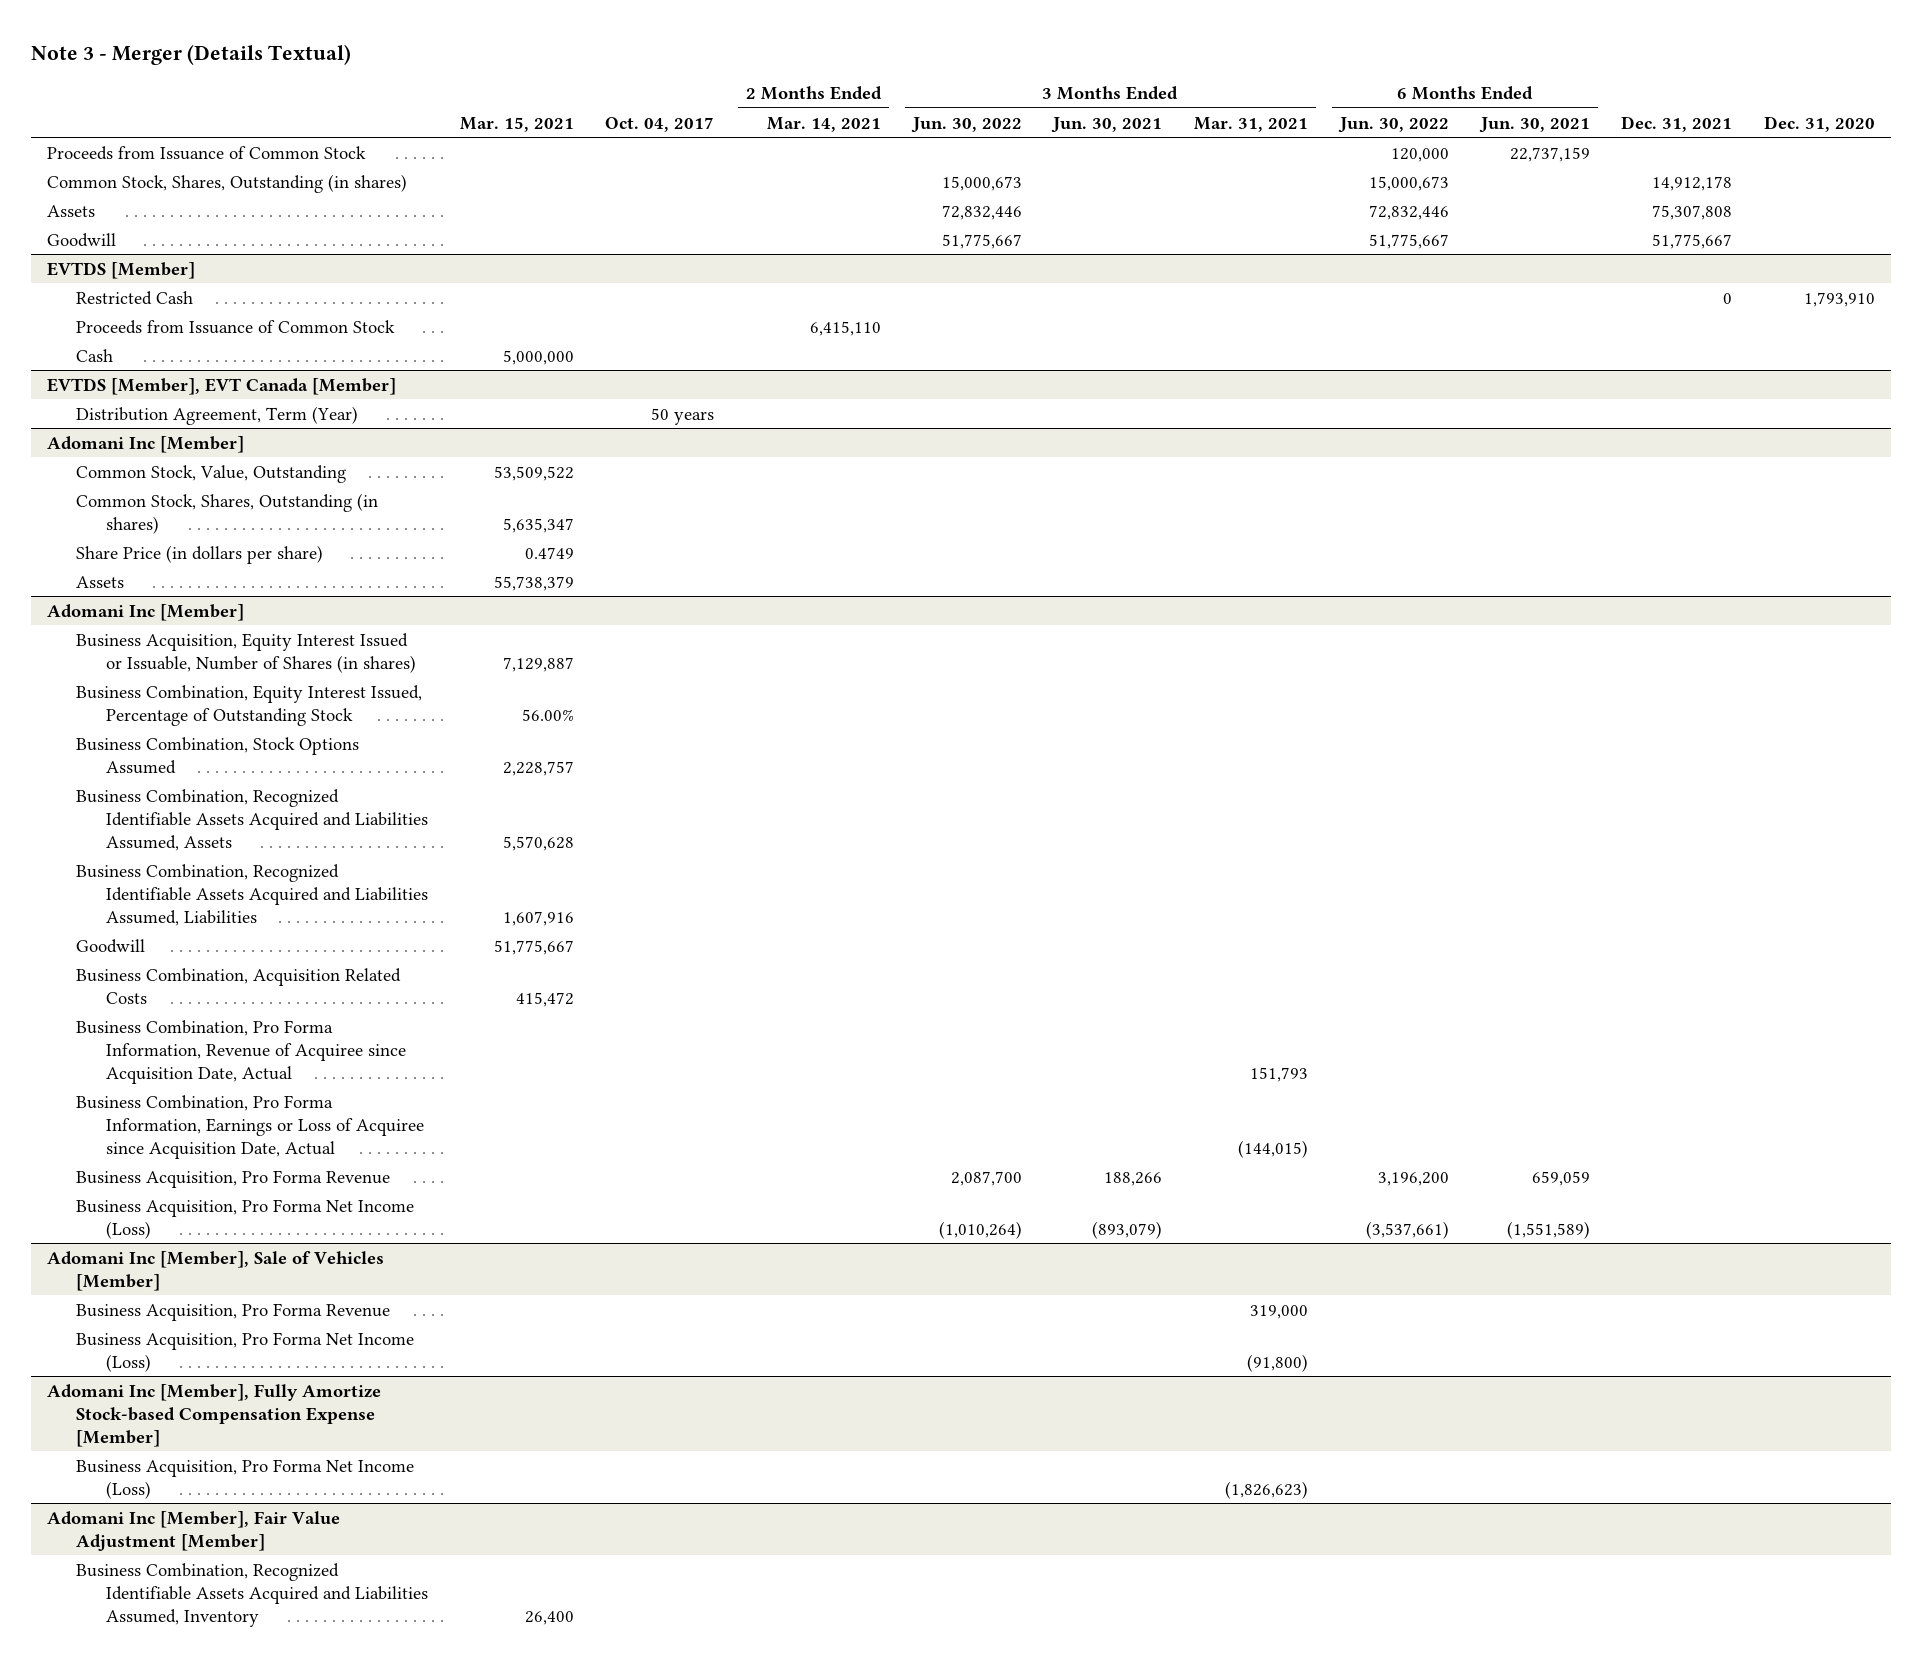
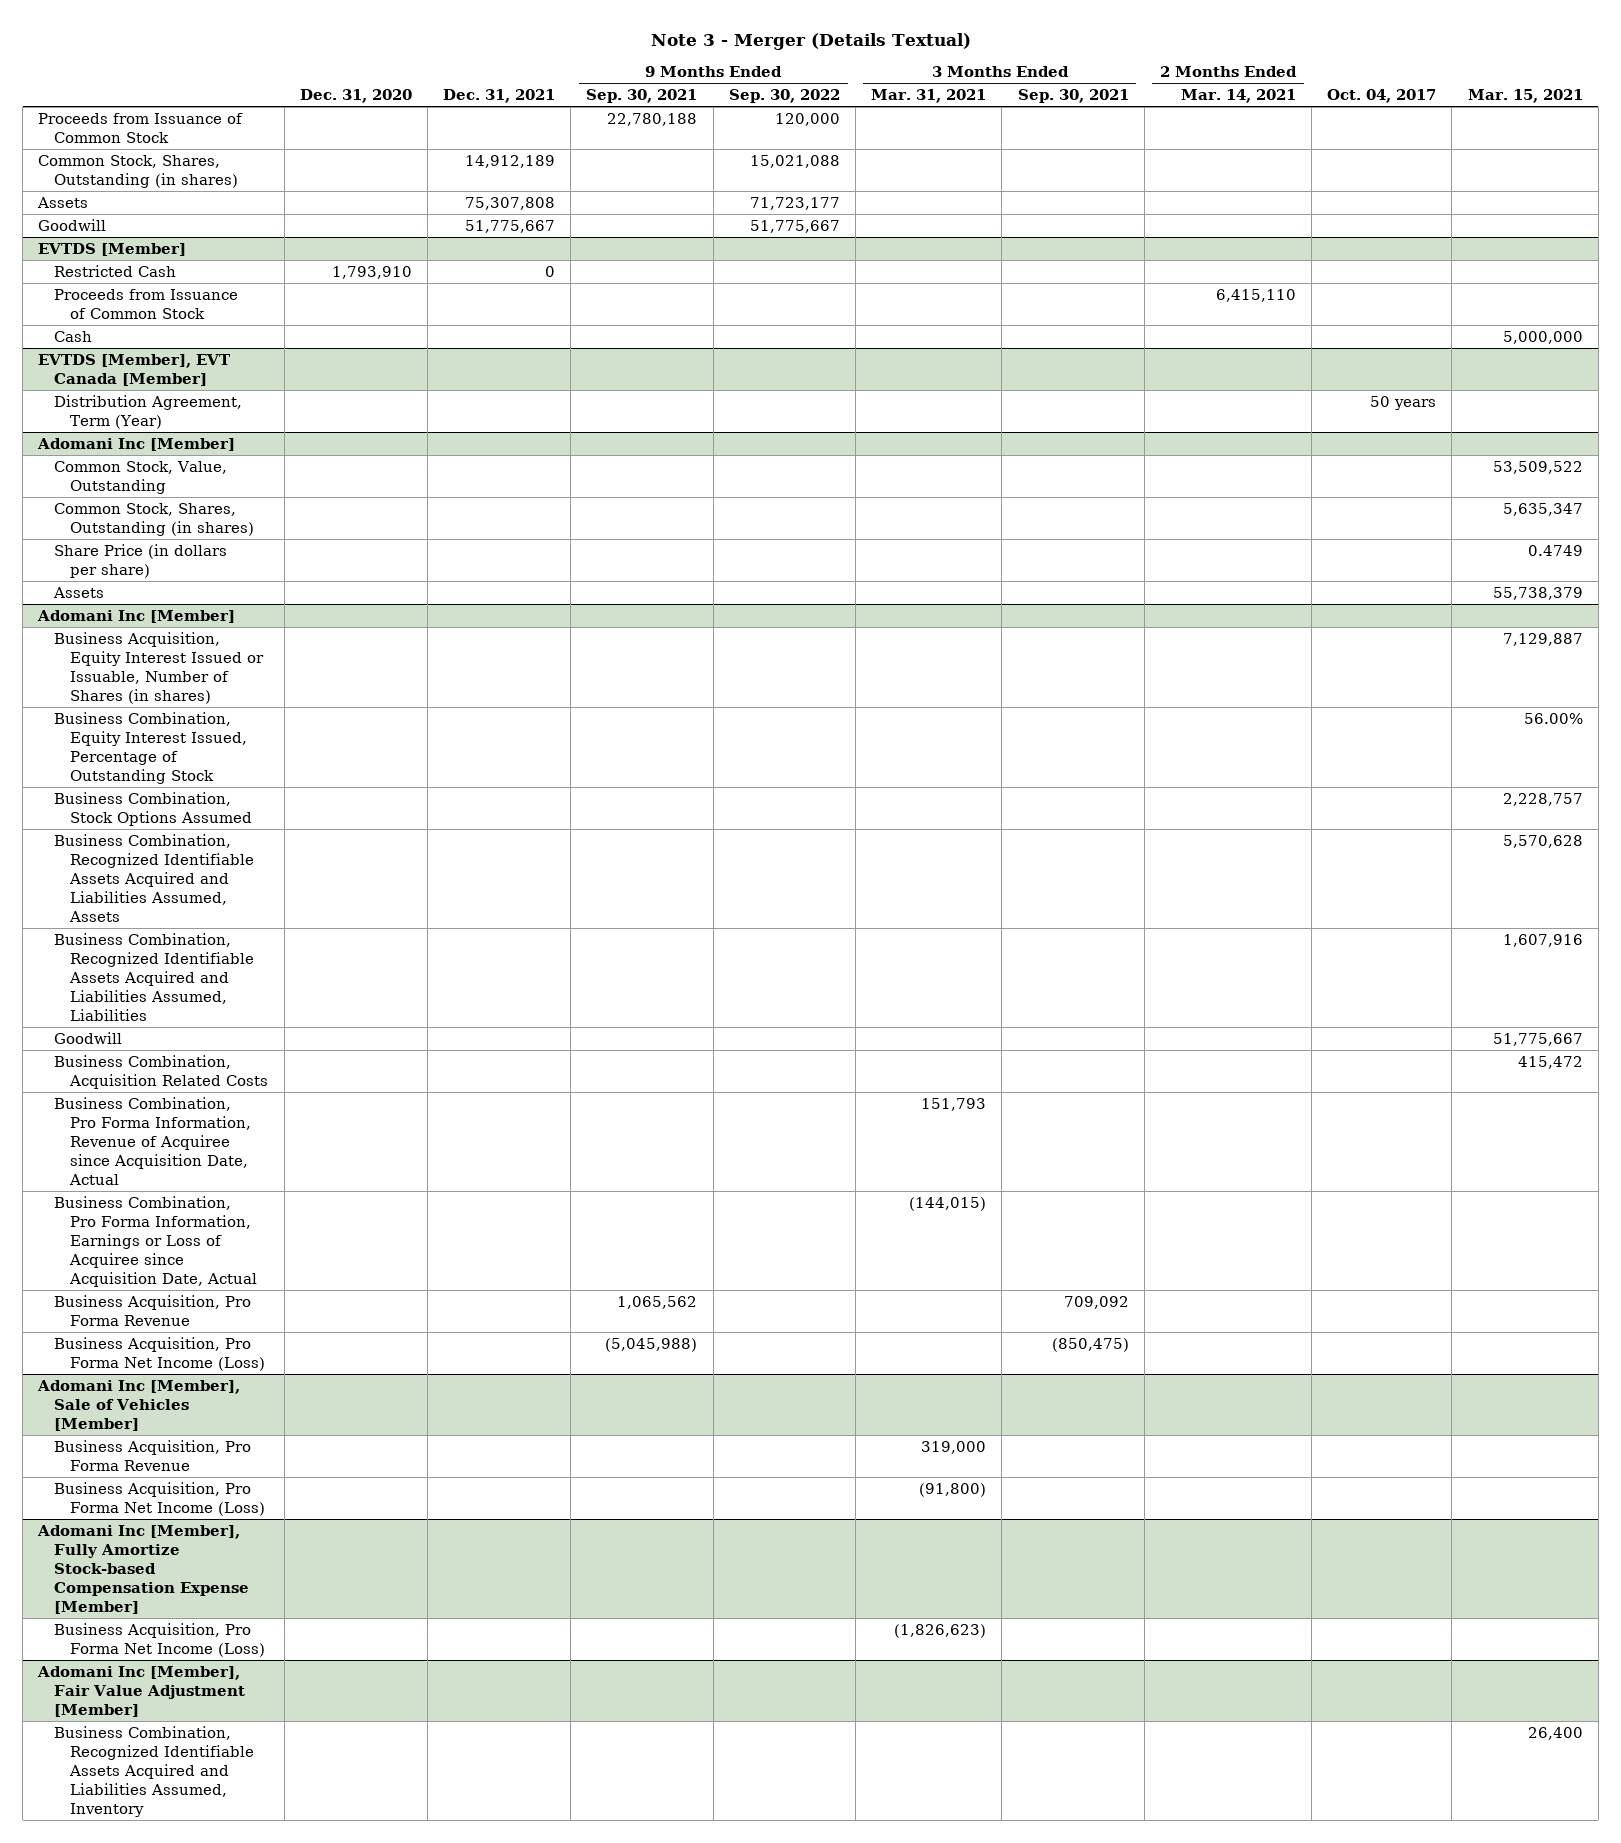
- | Mar. 15, 2021 | Oct. 04, 2017 | 2 Months Ended Mar. 14, 2021 | 3 Months Ended Jun. 30, 2022 | 3 Months Ended Jun. 30, 2021 | 3 Months Ended Mar. 31, 2021 | 6 Months Ended Jun. 30, 2022 | 6 Months Ended Jun. 30, 2021 | Dec. 31, 2021 | Dec. 31, 2020
+ | Dec. 31, 2020 | Dec. 31, 2021 | 9 Months Ended Sep. 30, 2021 | 9 Months Ended Sep. 30, 2022 | 3 Months Ended Mar. 31, 2021 | 3 Months Ended Sep. 30, 2021 | 2 Months Ended Mar. 14, 2021 | Oct. 04, 2017 | Mar. 15, 2021
- Common Stock, Shares, Outstanding (in shares) | | | | 15,000,673 | | | 15,000,673 | | 14,912,178 |
+ Common Stock, Shares, Outstanding (in shares) | | 14,912,189 | | 15,021,088 | | | | |

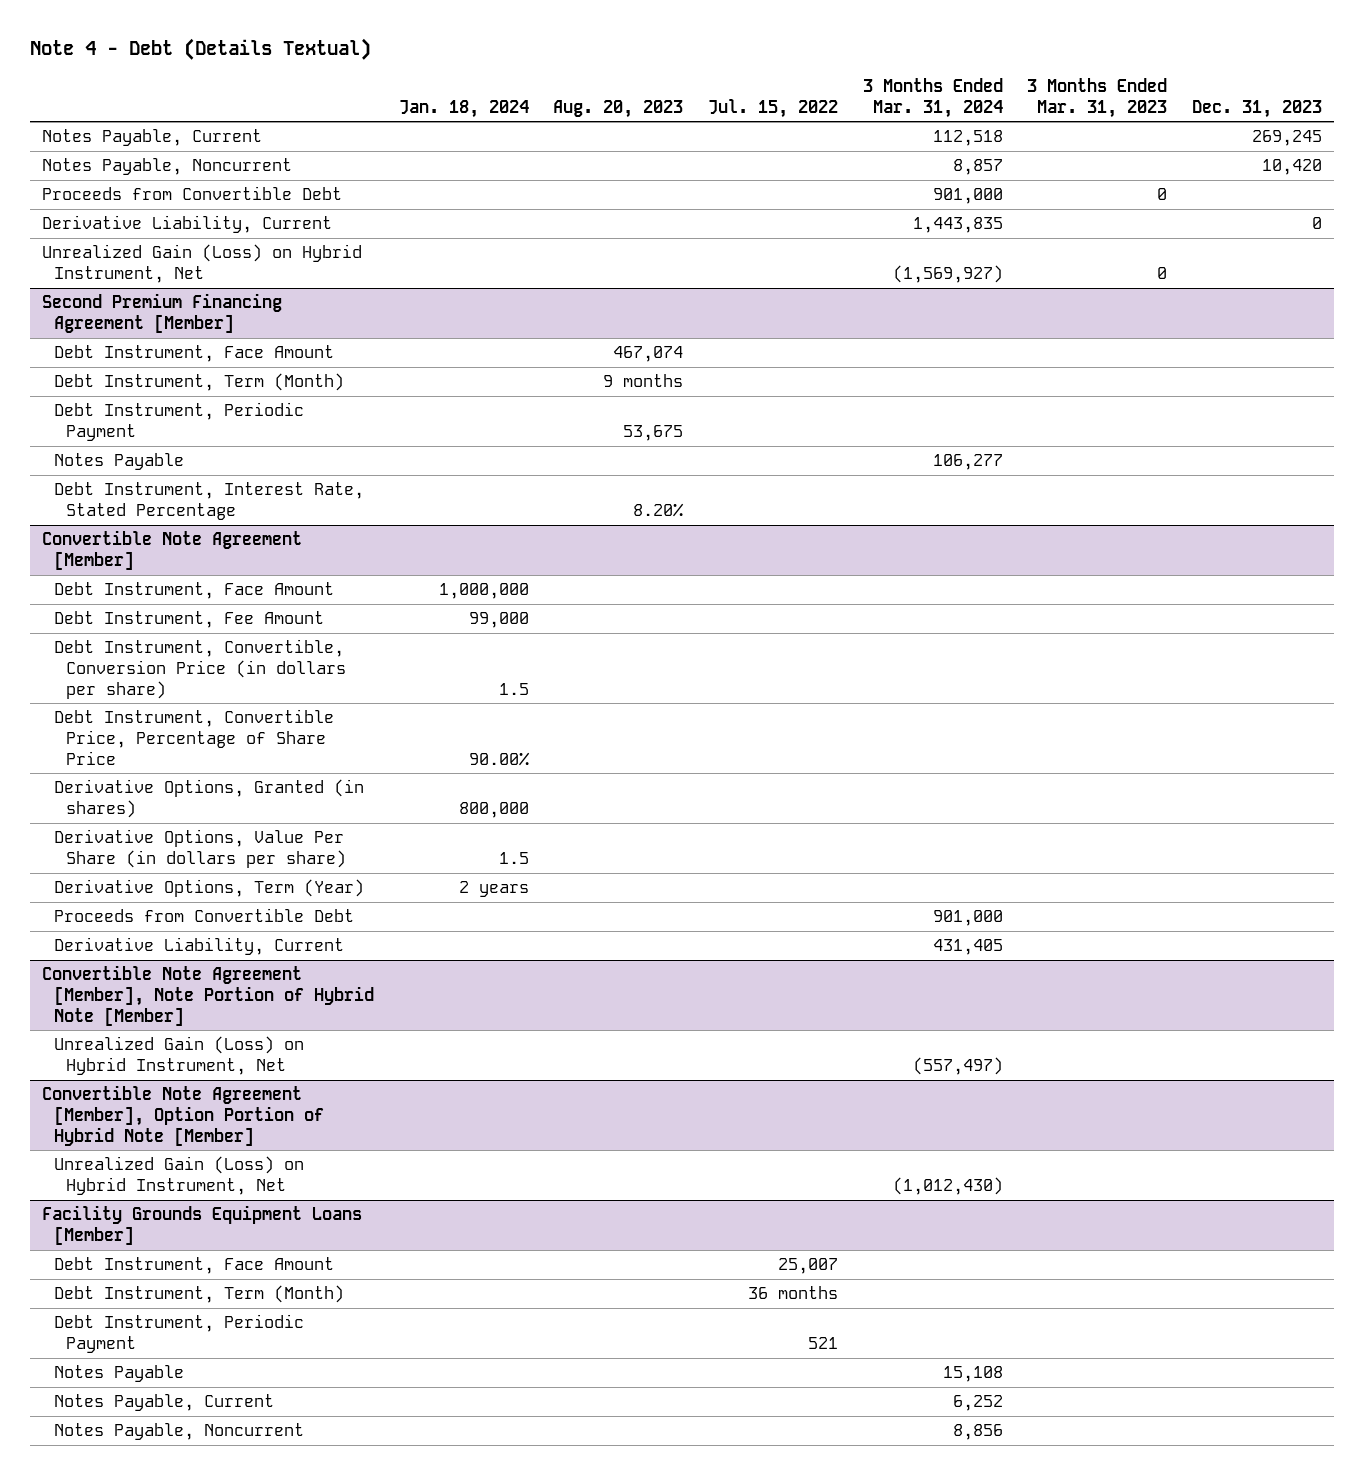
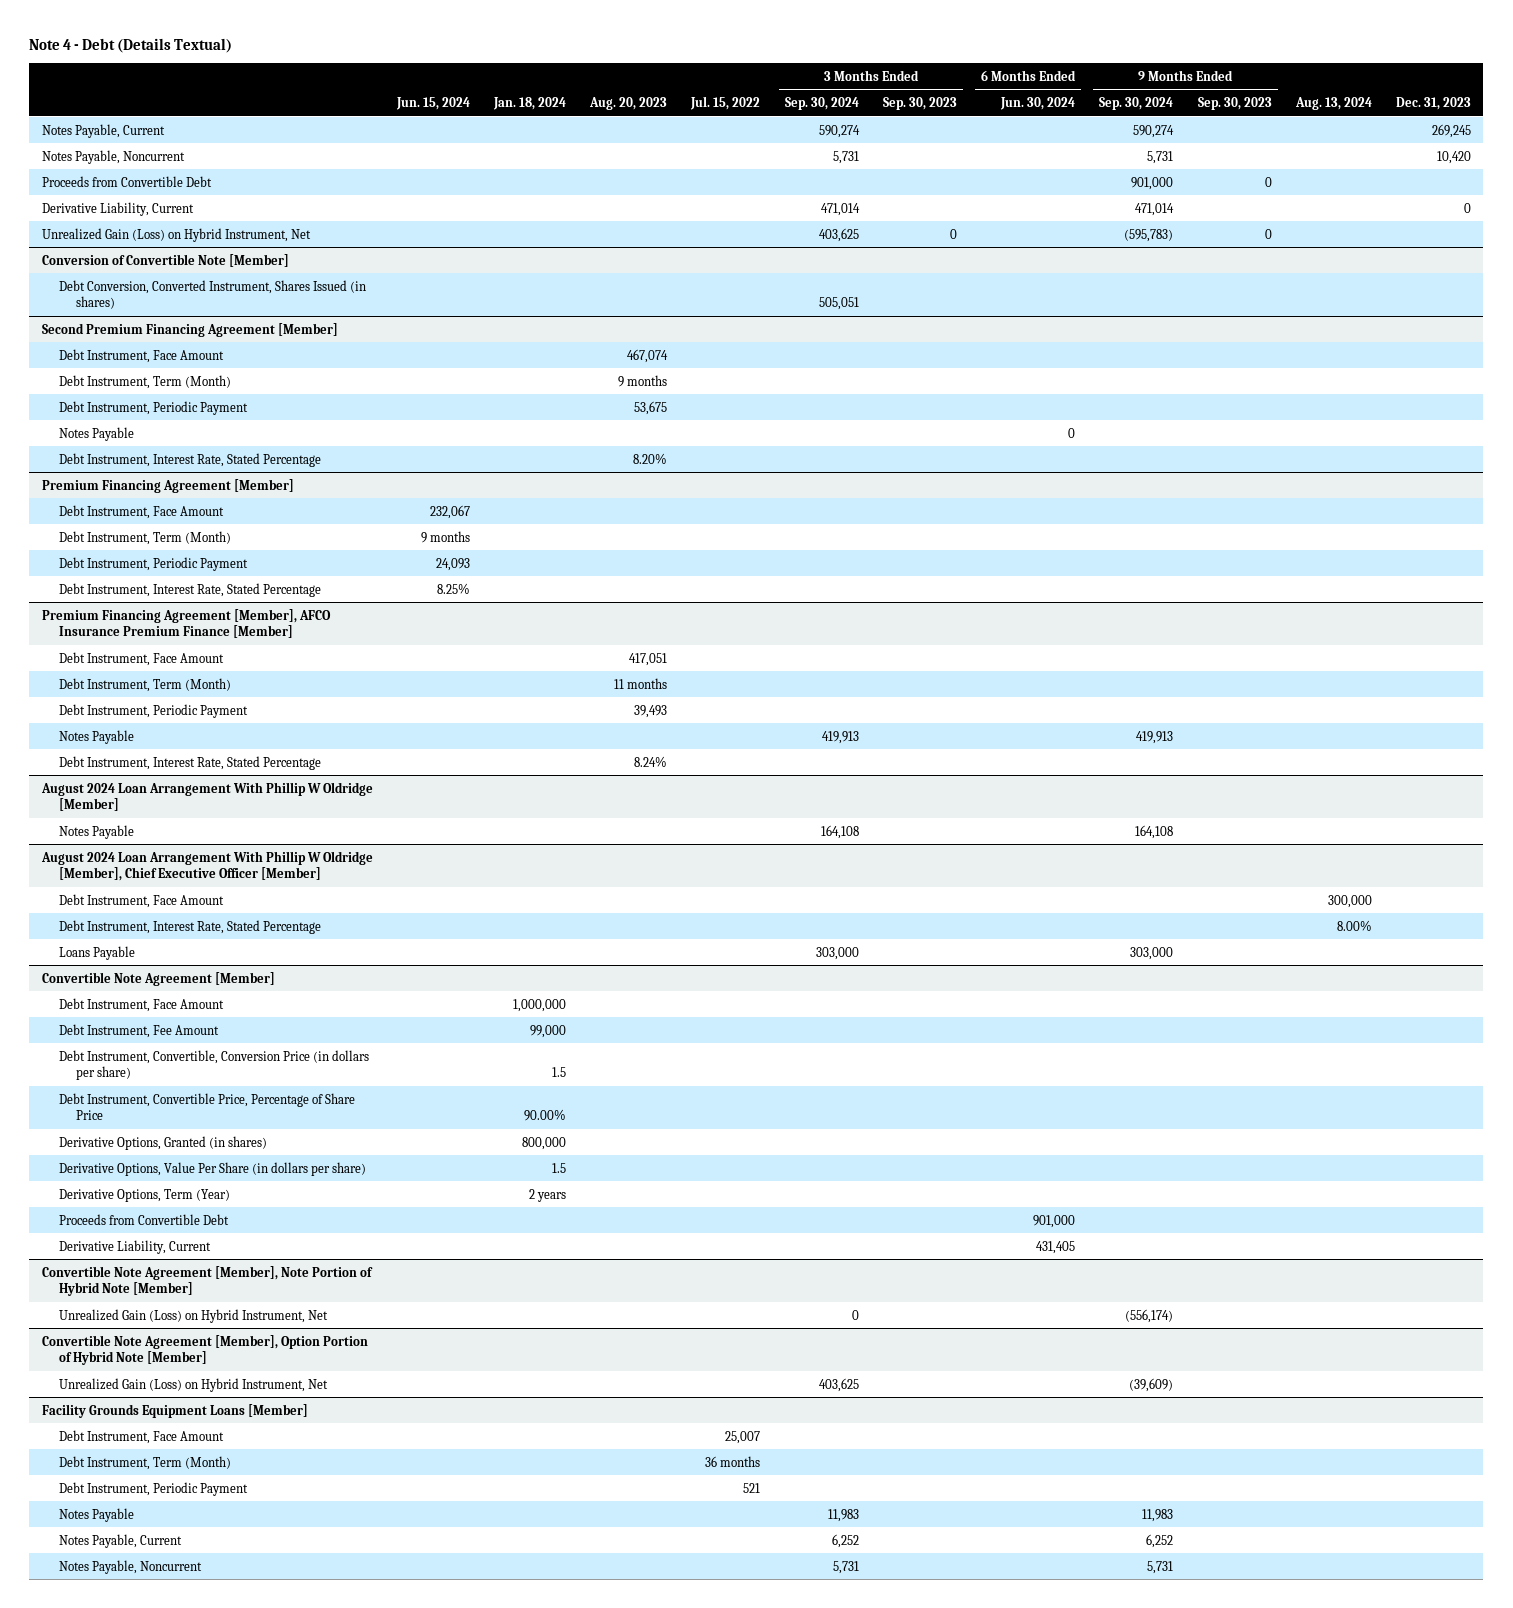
- | Jan. 18, 2024 | Aug. 20, 2023 | Jul. 15, 2022 | 3 Months Ended Mar. 31, 2024 | 3 Months Ended Mar. 31, 2023 | Dec. 31, 2023
+ | Jun. 15, 2024 | Jan. 18, 2024 | Aug. 20, 2023 | Jul. 15, 2022 | 3 Months Ended Sep. 30, 2024 | 3 Months Ended Sep. 30, 2023 | 6 Months Ended Jun. 30, 2024 | 9 Months Ended Sep. 30, 2024 | 9 Months Ended Sep. 30, 2023 | Aug. 13, 2024 | Dec. 31, 2023
+ Conversion of Convertible Note [Member]
+ Debt Conversion, Converted Instrument, Shares Issued (in shares) | | | | | 505,051 | | | | | |
+ Premium Financing Agreement [Member]
+ Debt Instrument, Face Amount | 232,067 | | | | | | | | | |
+ Debt Instrument, Term (Month) | 9 months | | | | | | | | | |
+ Debt Instrument, Periodic Payment | 24,093 | | | | | | | | | |
+ Debt Instrument, Interest Rate, Stated Percentage | 8.25% | | | | | | | | | |
+ Premium Financing Agreement [Member], AFCO Insurance Premium Finance [Member]
+ Debt Instrument, Face Amount | | | 417,051 | | | | | | | |
+ Debt Instrument, Term (Month) | | | 11 months | | | | | | | |
+ Debt Instrument, Periodic Payment | | | 39,493 | | | | | | | |
+ Notes Payable | | | | | 419,913 | | | 419,913 | | |
+ Debt Instrument, Interest Rate, Stated Percentage | | | 8.24% | | | | | | | |
+ August 2024 Loan Arrangement With Phillip W Oldridge [Member]
+ Notes Payable | | | | | 164,108 | | | 164,108 | | |
+ August 2024 Loan Arrangement With Phillip W Oldridge [Member], Chief Executive Officer [Member]
+ Debt Instrument, Face Amount | | | | | | | | | | 300,000 |
+ Debt Instrument, Interest Rate, Stated Percentage | | | | | | | | | | 8.00% |
+ Loans Payable | | | | | 303,000 | | | 303,000 | | |

